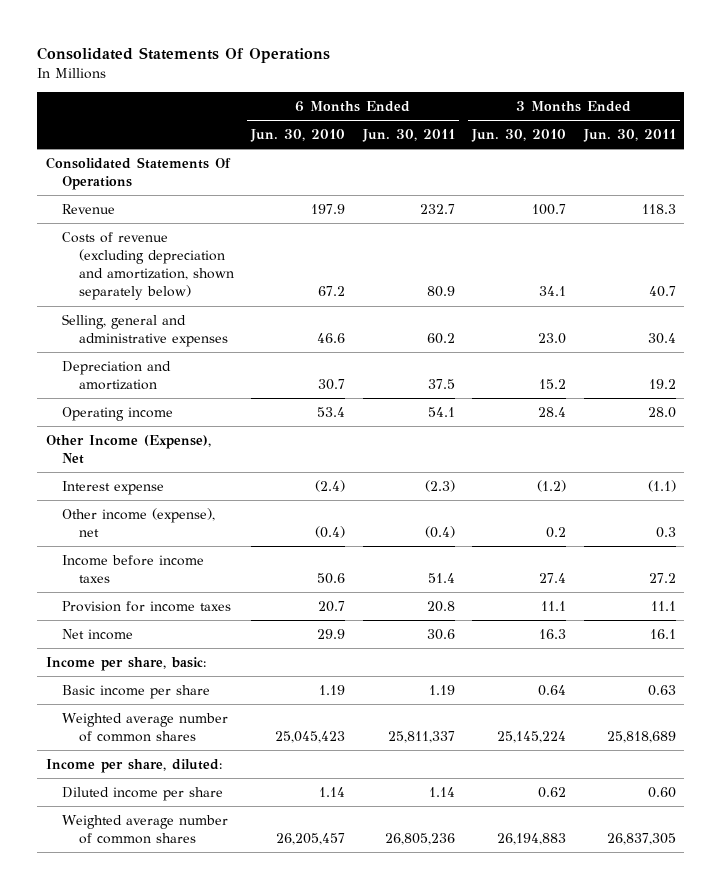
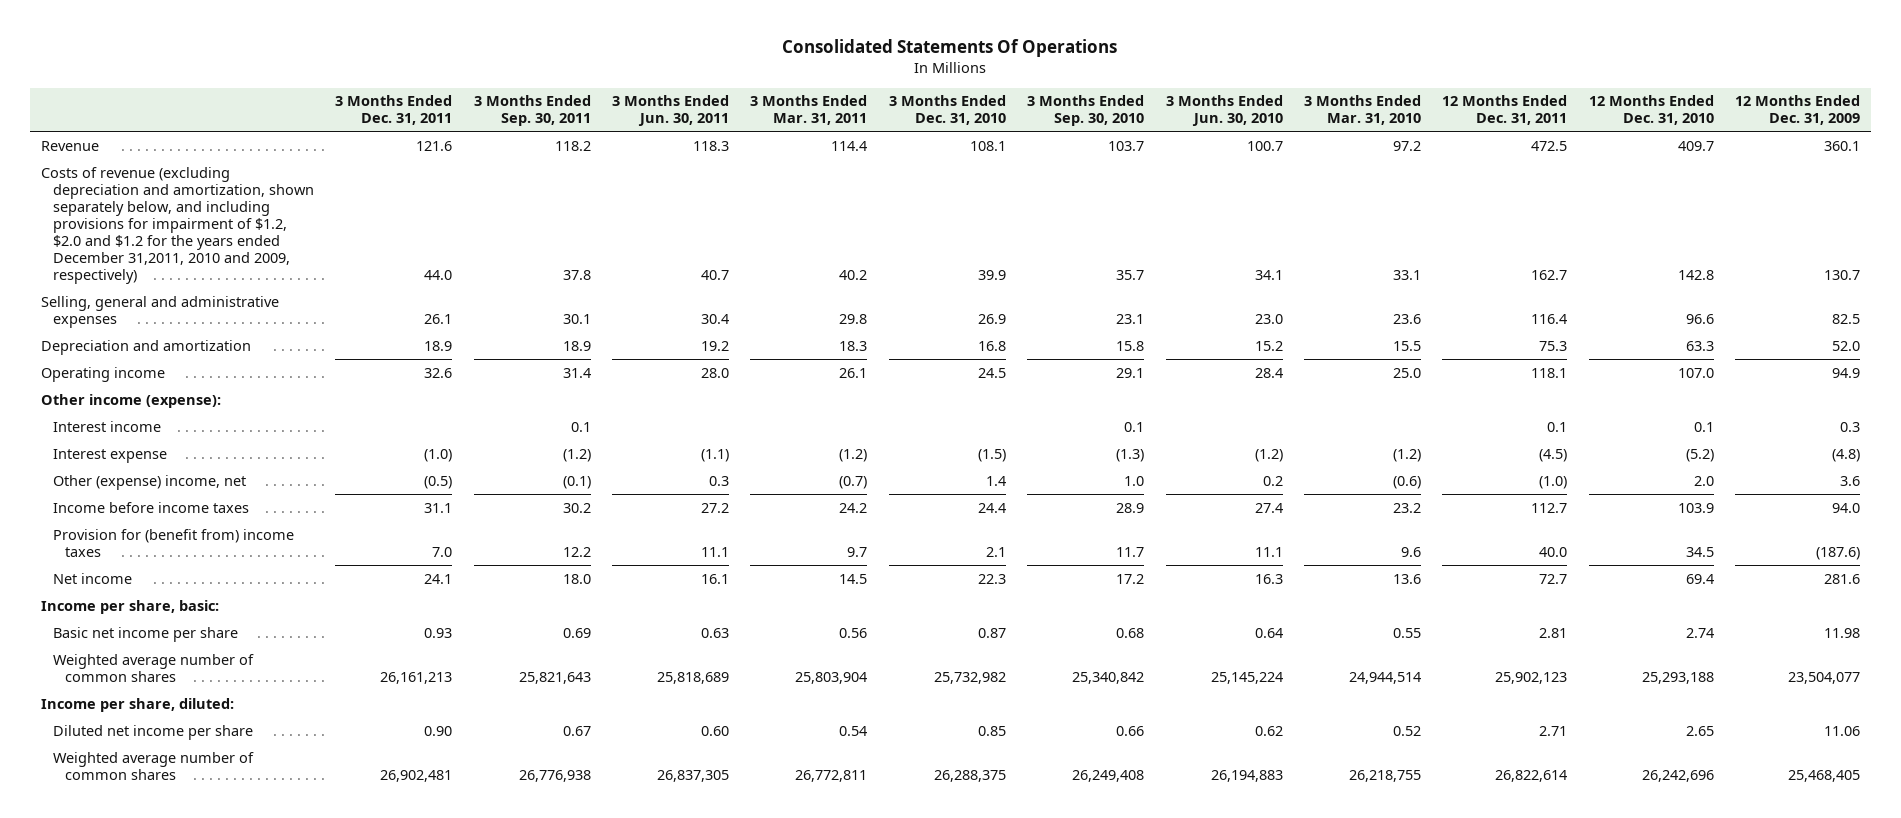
- | 6 Months Ended Jun. 30, 2010 | 6 Months Ended Jun. 30, 2011 | 3 Months Ended Jun. 30, 2010 | 3 Months Ended Jun. 30, 2011
+ | 3 Months Ended Dec. 31, 2011 | 3 Months Ended Sep. 30, 2011 | 3 Months Ended Jun. 30, 2011 | 3 Months Ended Mar. 31, 2011 | 3 Months Ended Dec. 31, 2010 | 3 Months Ended Sep. 30, 2010 | 3 Months Ended Jun. 30, 2010 | 3 Months Ended Mar. 31, 2010 | 12 Months Ended Dec. 31, 2011 | 12 Months Ended Dec. 31, 2010 | 12 Months Ended Dec. 31, 2009
- Consolidated Statements Of Operations
- Costs of revenue (excluding depreciation and amortization, shown separately below) | 67.2 | 80.9 | 34.1 | 40.7
+ Costs of revenue (excluding depreciation and amortization, shown separately below, and including provisions for impairment of $1.2, $2.0 and $1.2 for the years ended December 31,2011, 2010 and 2009, respectively) | 44.0 | 37.8 | 40.7 | 40.2 | 39.9 | 35.7 | 34.1 | 33.1 | 162.7 | 142.8 | 130.7
- Other Income (Expense), Net
+ Other income (expense):
+ Interest income | | 0.1 | | | | 0.1 | | | 0.1 | 0.1 | 0.3
- Other income (expense), net | (0.4) | (0.4) | 0.2 | 0.3
+ Other (expense) income, net | (0.5) | (0.1) | 0.3 | (0.7) | 1.4 | 1.0 | 0.2 | (0.6) | (1.0) | 2.0 | 3.6
- Provision for income taxes | 20.7 | 20.8 | 11.1 | 11.1
+ Provision for (benefit from) income taxes | 7.0 | 12.2 | 11.1 | 9.7 | 2.1 | 11.7 | 11.1 | 9.6 | 40.0 | 34.5 | (187.6)
- Basic income per share | 1.19 | 1.19 | 0.64 | 0.63
+ Basic net income per share | 0.93 | 0.69 | 0.63 | 0.56 | 0.87 | 0.68 | 0.64 | 0.55 | 2.81 | 2.74 | 11.98
- Diluted income per share | 1.14 | 1.14 | 0.62 | 0.60
+ Diluted net income per share | 0.90 | 0.67 | 0.60 | 0.54 | 0.85 | 0.66 | 0.62 | 0.52 | 2.71 | 2.65 | 11.06

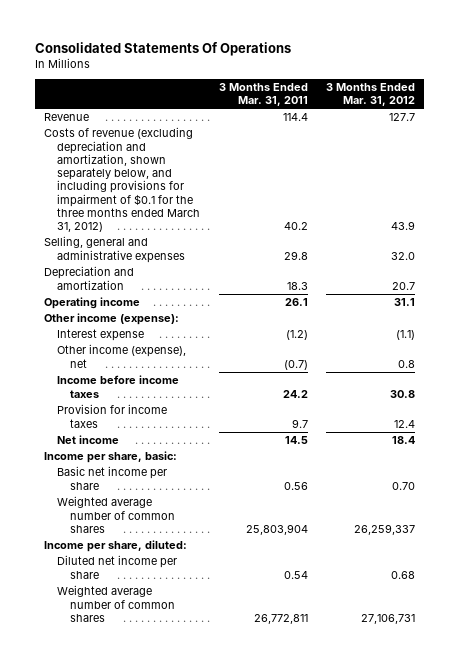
- | 3 Months Ended Dec. 31, 2011 | 3 Months Ended Sep. 30, 2011 | 3 Months Ended Jun. 30, 2011 | 3 Months Ended Mar. 31, 2011 | 3 Months Ended Dec. 31, 2010 | 3 Months Ended Sep. 30, 2010 | 3 Months Ended Jun. 30, 2010 | 3 Months Ended Mar. 31, 2010 | 12 Months Ended Dec. 31, 2011 | 12 Months Ended Dec. 31, 2010 | 12 Months Ended Dec. 31, 2009
+ | 3 Months Ended Mar. 31, 2011 | 3 Months Ended Mar. 31, 2012
- Costs of revenue (excluding depreciation and amortization, shown separately below, and including provisions for impairment of $1.2, $2.0 and $1.2 for the years ended December 31,2011, 2010 and 2009, respectively) | 44.0 | 37.8 | 40.7 | 40.2 | 39.9 | 35.7 | 34.1 | 33.1 | 162.7 | 142.8 | 130.7
+ Costs of revenue (excluding depreciation and amortization, shown separately below, and including provisions for impairment of $0.1 for the three months ended March 31, 2012) | 40.2 | 43.9
- Interest income | | 0.1 | | | | 0.1 | | | 0.1 | 0.1 | 0.3
- Other (expense) income, net | (0.5) | (0.1) | 0.3 | (0.7) | 1.4 | 1.0 | 0.2 | (0.6) | (1.0) | 2.0 | 3.6
+ Other income (expense), net | (0.7) | 0.8
- Provision for (benefit from) income taxes | 7.0 | 12.2 | 11.1 | 9.7 | 2.1 | 11.7 | 11.1 | 9.6 | 40.0 | 34.5 | (187.6)
+ Provision for income taxes | 9.7 | 12.4

